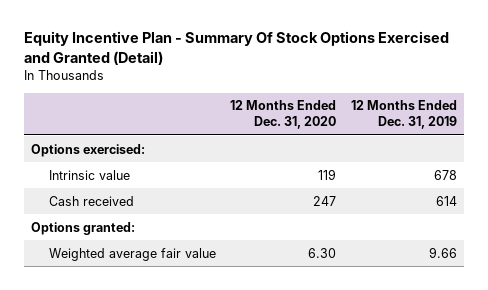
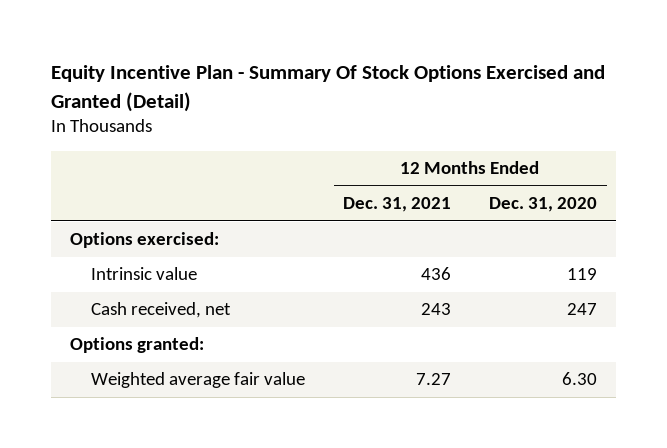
- | 12 Months Ended Dec. 31, 2020 | 12 Months Ended Dec. 31, 2019
+ | 12 Months Ended Dec. 31, 2021 | 12 Months Ended Dec. 31, 2020
- Cash received | 247 | 614
+ Cash received, net | 243 | 247

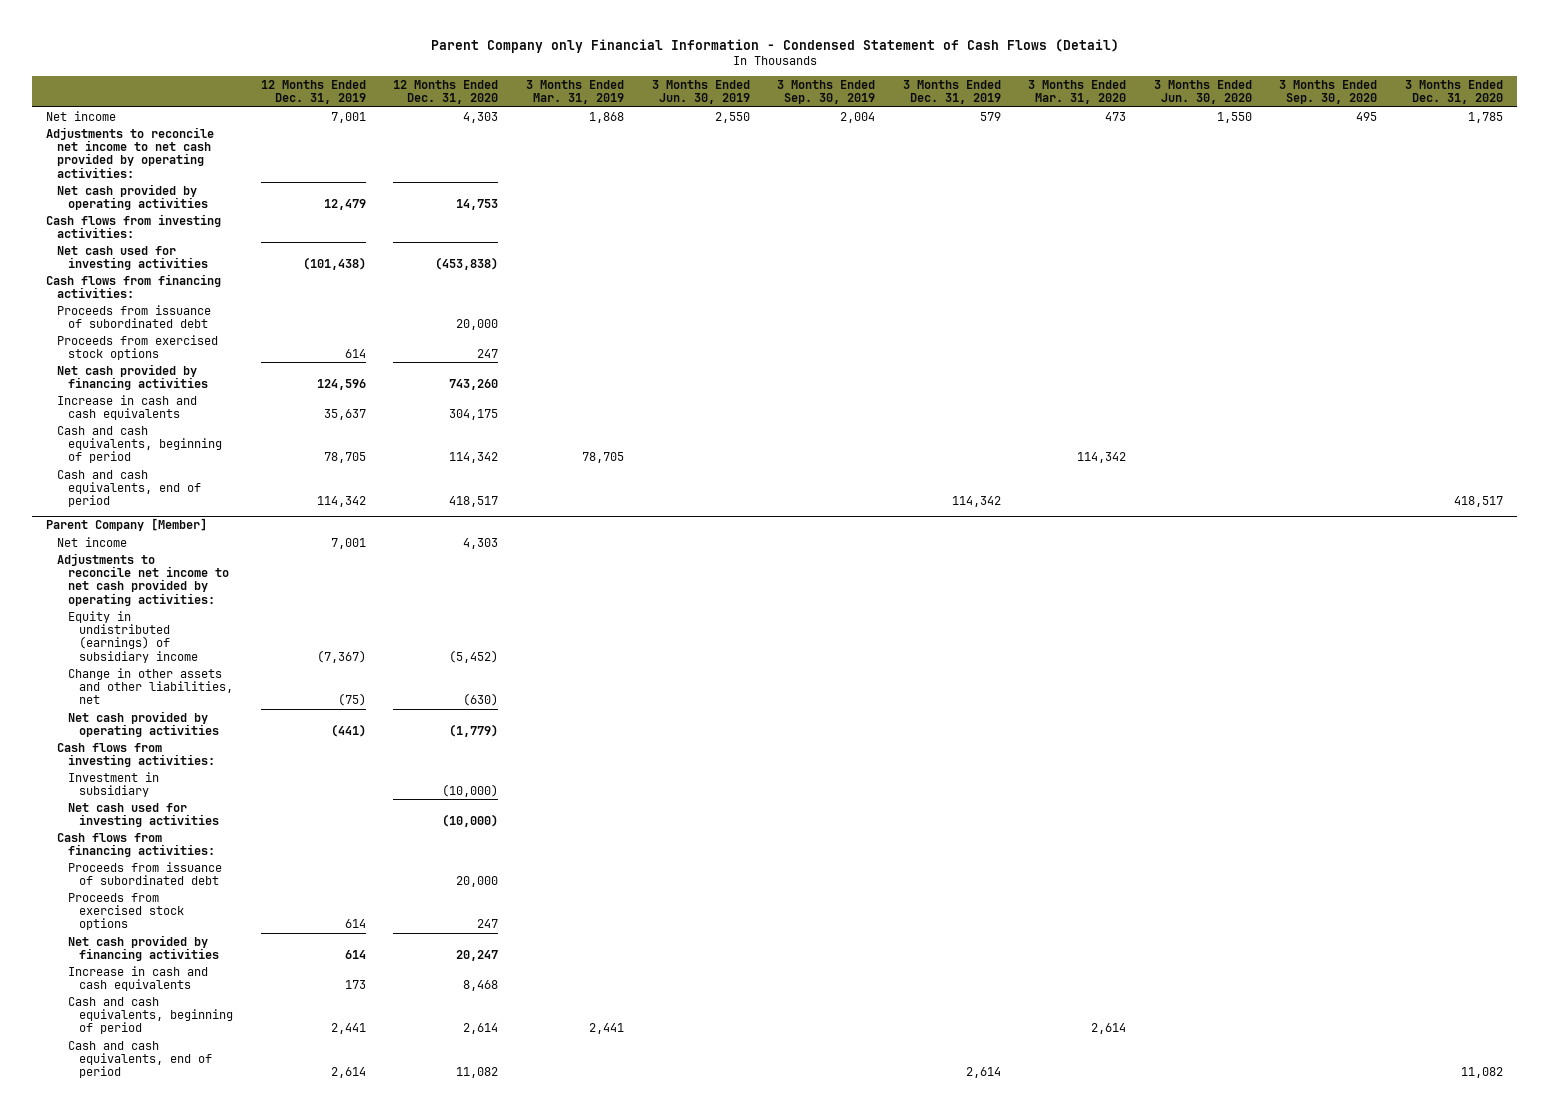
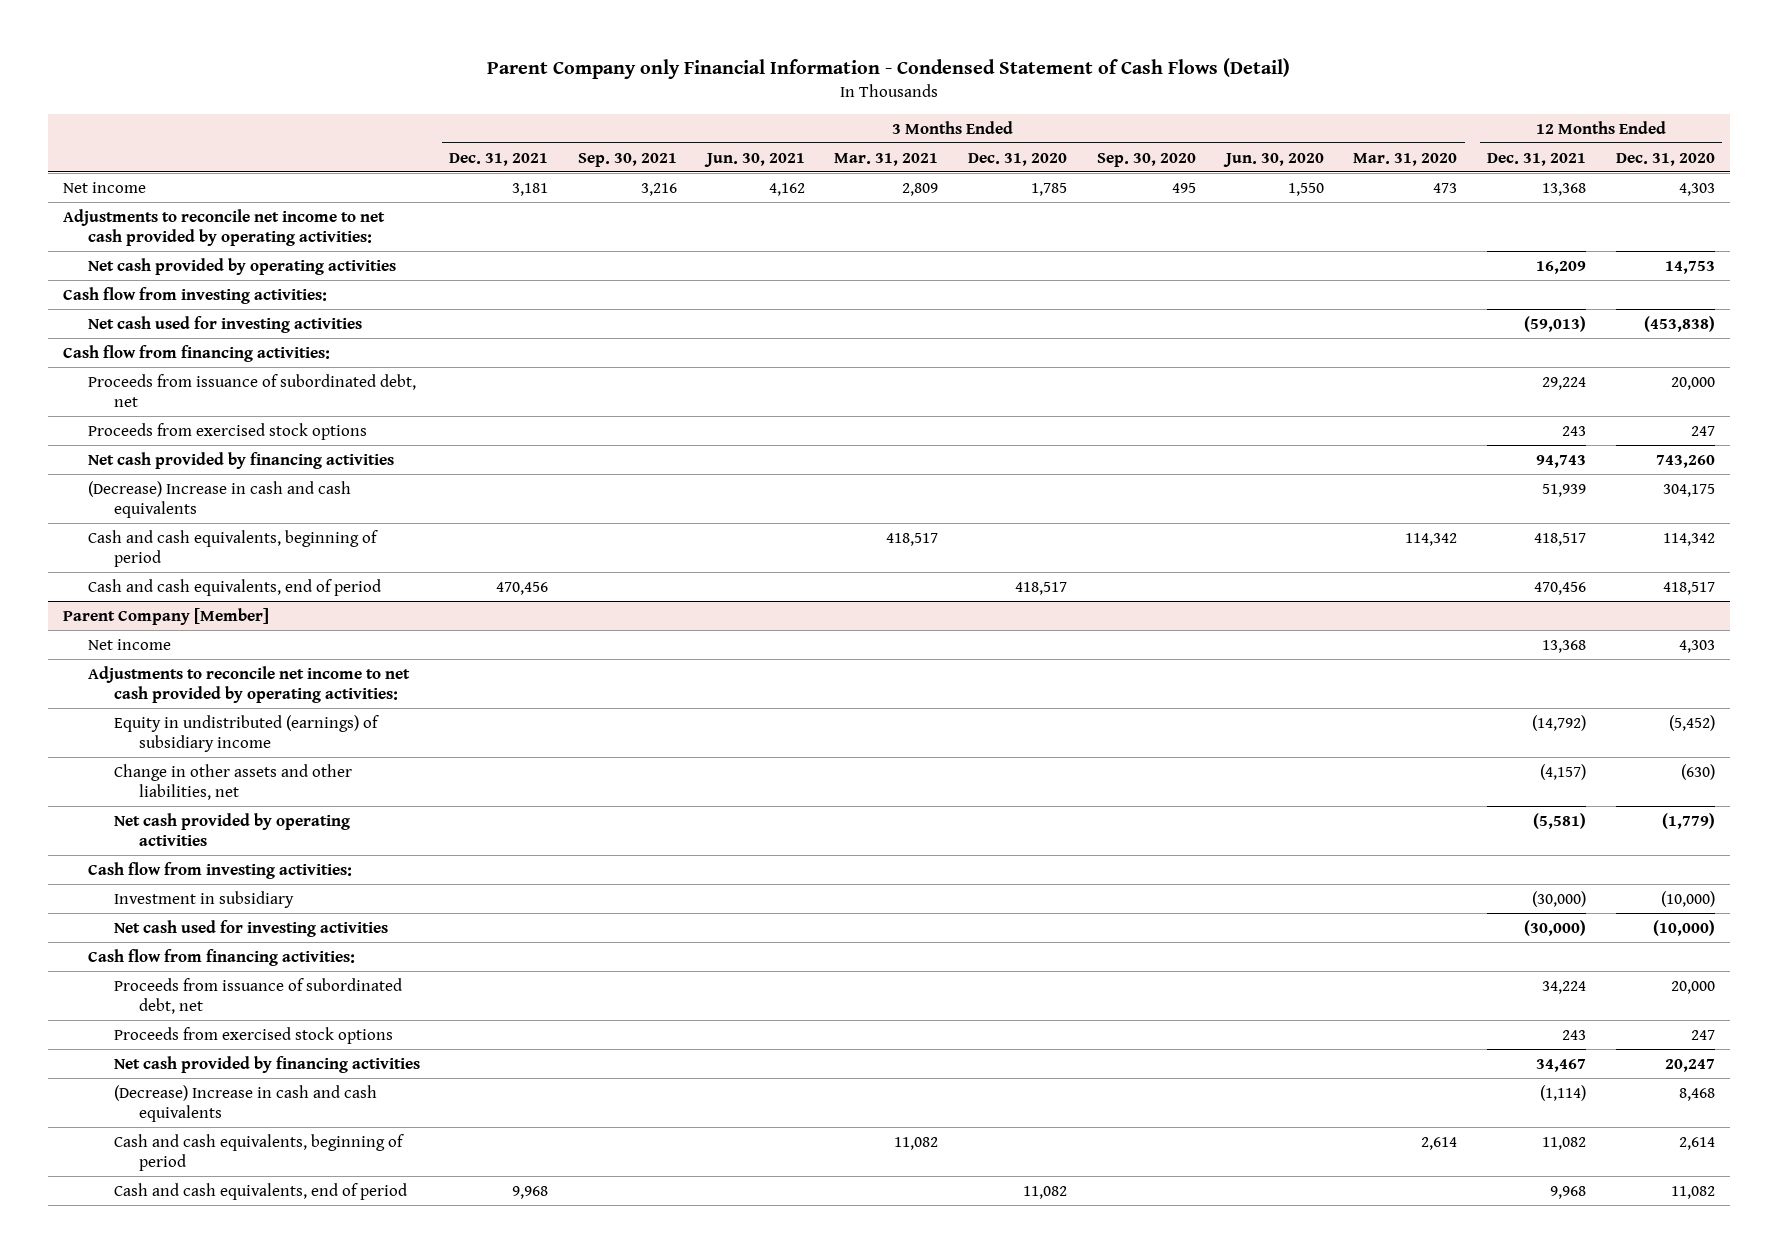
- | 12 Months Ended Dec. 31, 2019 | 12 Months Ended Dec. 31, 2020 | 3 Months Ended Mar. 31, 2019 | 3 Months Ended Jun. 30, 2019 | 3 Months Ended Sep. 30, 2019 | 3 Months Ended Dec. 31, 2019 | 3 Months Ended Mar. 31, 2020 | 3 Months Ended Jun. 30, 2020 | 3 Months Ended Sep. 30, 2020 | 3 Months Ended Dec. 31, 2020
+ | 3 Months Ended Dec. 31, 2021 | 3 Months Ended Sep. 30, 2021 | 3 Months Ended Jun. 30, 2021 | 3 Months Ended Mar. 31, 2021 | 3 Months Ended Dec. 31, 2020 | 3 Months Ended Sep. 30, 2020 | 3 Months Ended Jun. 30, 2020 | 3 Months Ended Mar. 31, 2020 | 12 Months Ended Dec. 31, 2021 | 12 Months Ended Dec. 31, 2020
- Cash flows from investing activities:
+ Cash flow from investing activities:
- Cash flows from financing activities:
- Proceeds from issuance of subordinated debt | | 20,000 | | | | | | | |
+ Cash flow from financing activities:
+ Proceeds from issuance of subordinated debt, net | | | | | | | | | 29,224 | 20,000
- Increase in cash and cash equivalents | 35,637 | 304,175 | | | | | | | |
+ (Decrease) Increase in cash and cash equivalents | | | | | | | | | 51,939 | 304,175
@ Parent Company [Member]
- Cash flows from investing activities:
+ Cash flow from investing activities:
- Cash flows from financing activities:
- Proceeds from issuance of subordinated debt | | 20,000 | | | | | | | |
+ Cash flow from financing activities:
+ Proceeds from issuance of subordinated debt, net | | | | | | | | | 34,224 | 20,000
- Increase in cash and cash equivalents | 173 | 8,468 | | | | | | | |
+ (Decrease) Increase in cash and cash equivalents | | | | | | | | | (1,114) | 8,468

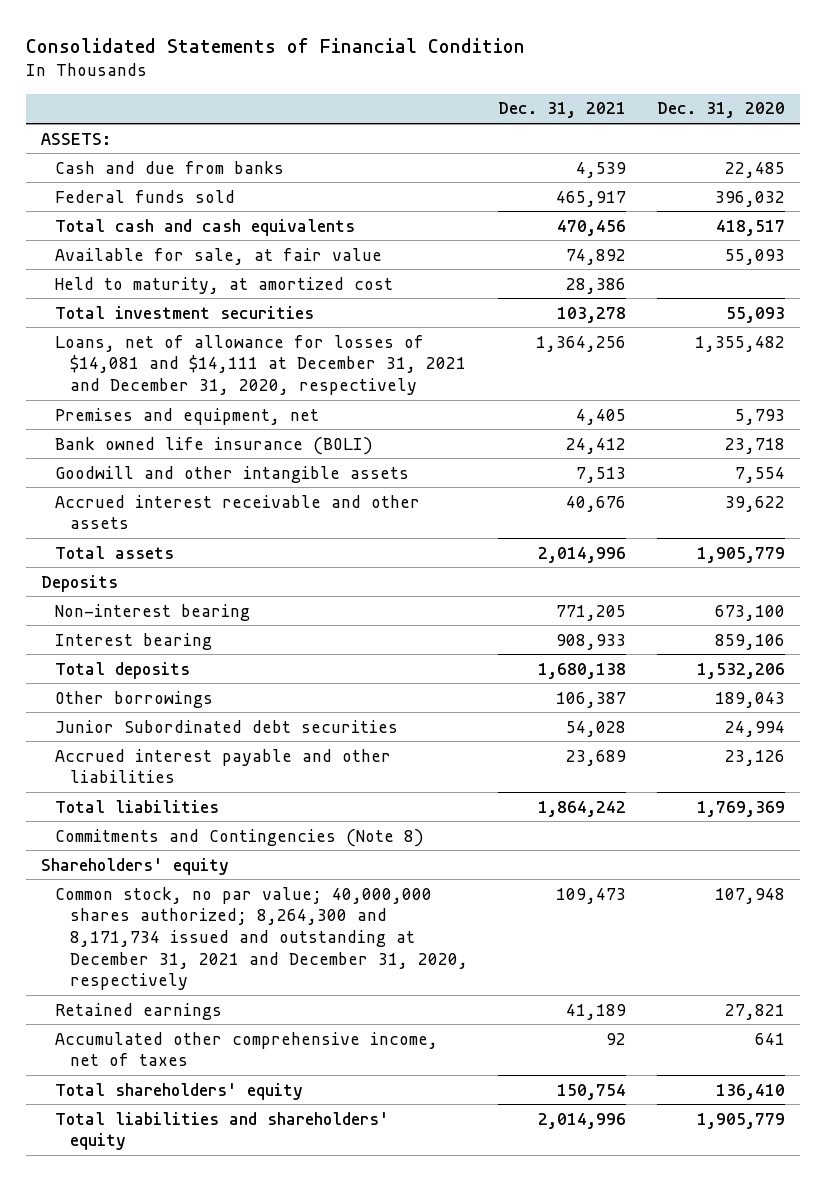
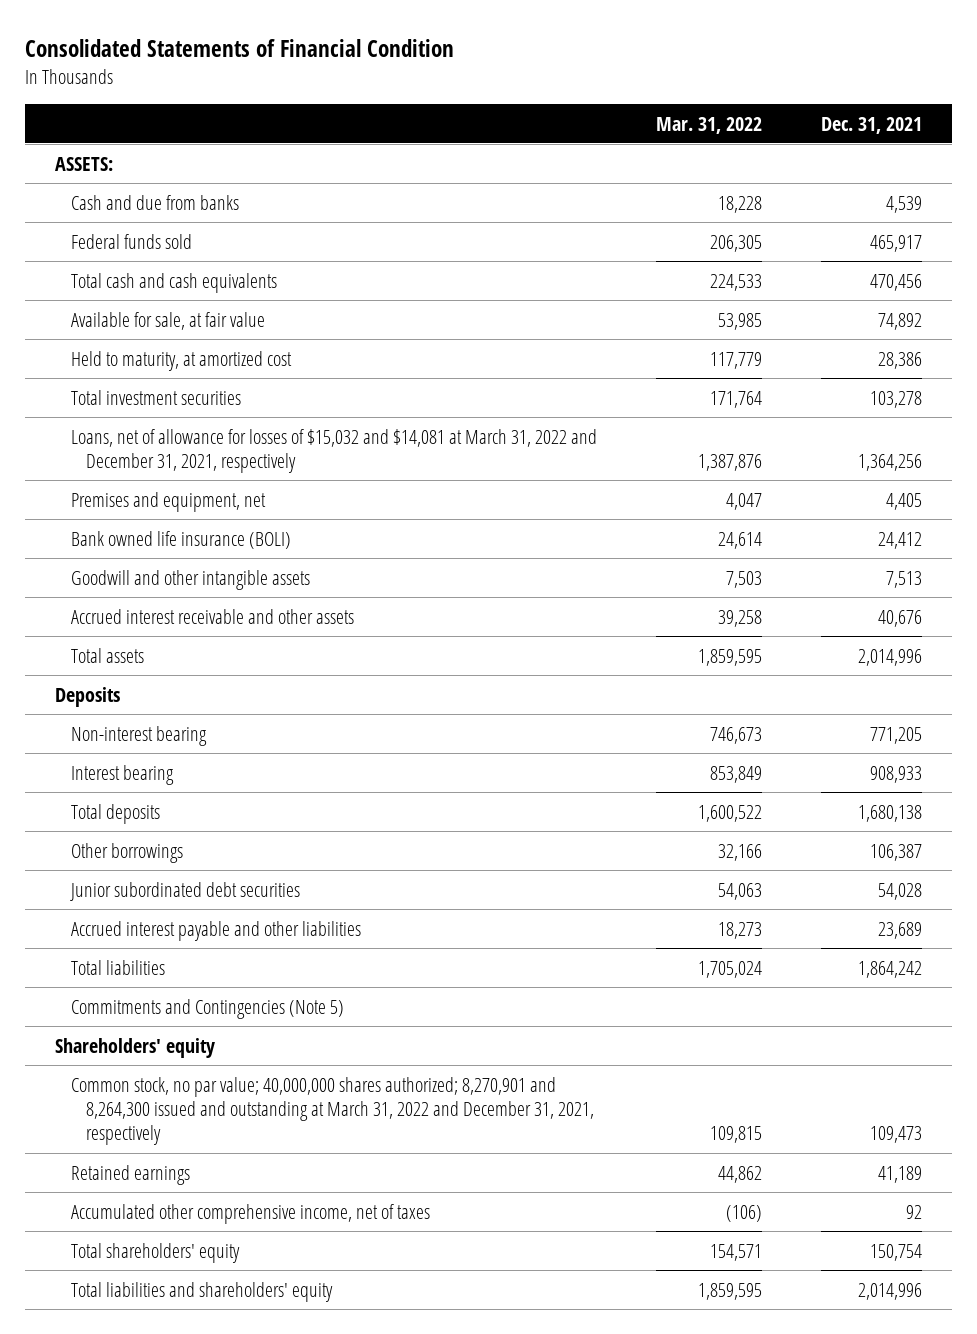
- | Dec. 31, 2021 | Dec. 31, 2020
+ | Mar. 31, 2022 | Dec. 31, 2021
- Loans, net of allowance for losses of $14,081 and $14,111 at December 31, 2021 and December 31, 2020, respectively | 1,364,256 | 1,355,482
+ Loans, net of allowance for losses of $15,032 and $14,081 at March 31, 2022 and December 31, 2021, respectively | 1,387,876 | 1,364,256
- Junior Subordinated debt securities | 54,028 | 24,994
+ Junior subordinated debt securities | 54,063 | 54,028
- Commitments and Contingencies (Note 8)
+ Commitments and Contingencies (Note 5)
- Common stock, no par value; 40,000,000 shares authorized; 8,264,300 and 8,171,734 issued and outstanding at December 31, 2021 and December 31, 2020, respectively | 109,473 | 107,948
+ Common stock, no par value; 40,000,000 shares authorized; 8,270,901 and 8,264,300 issued and outstanding at March 31, 2022 and December 31, 2021, respectively | 109,815 | 109,473

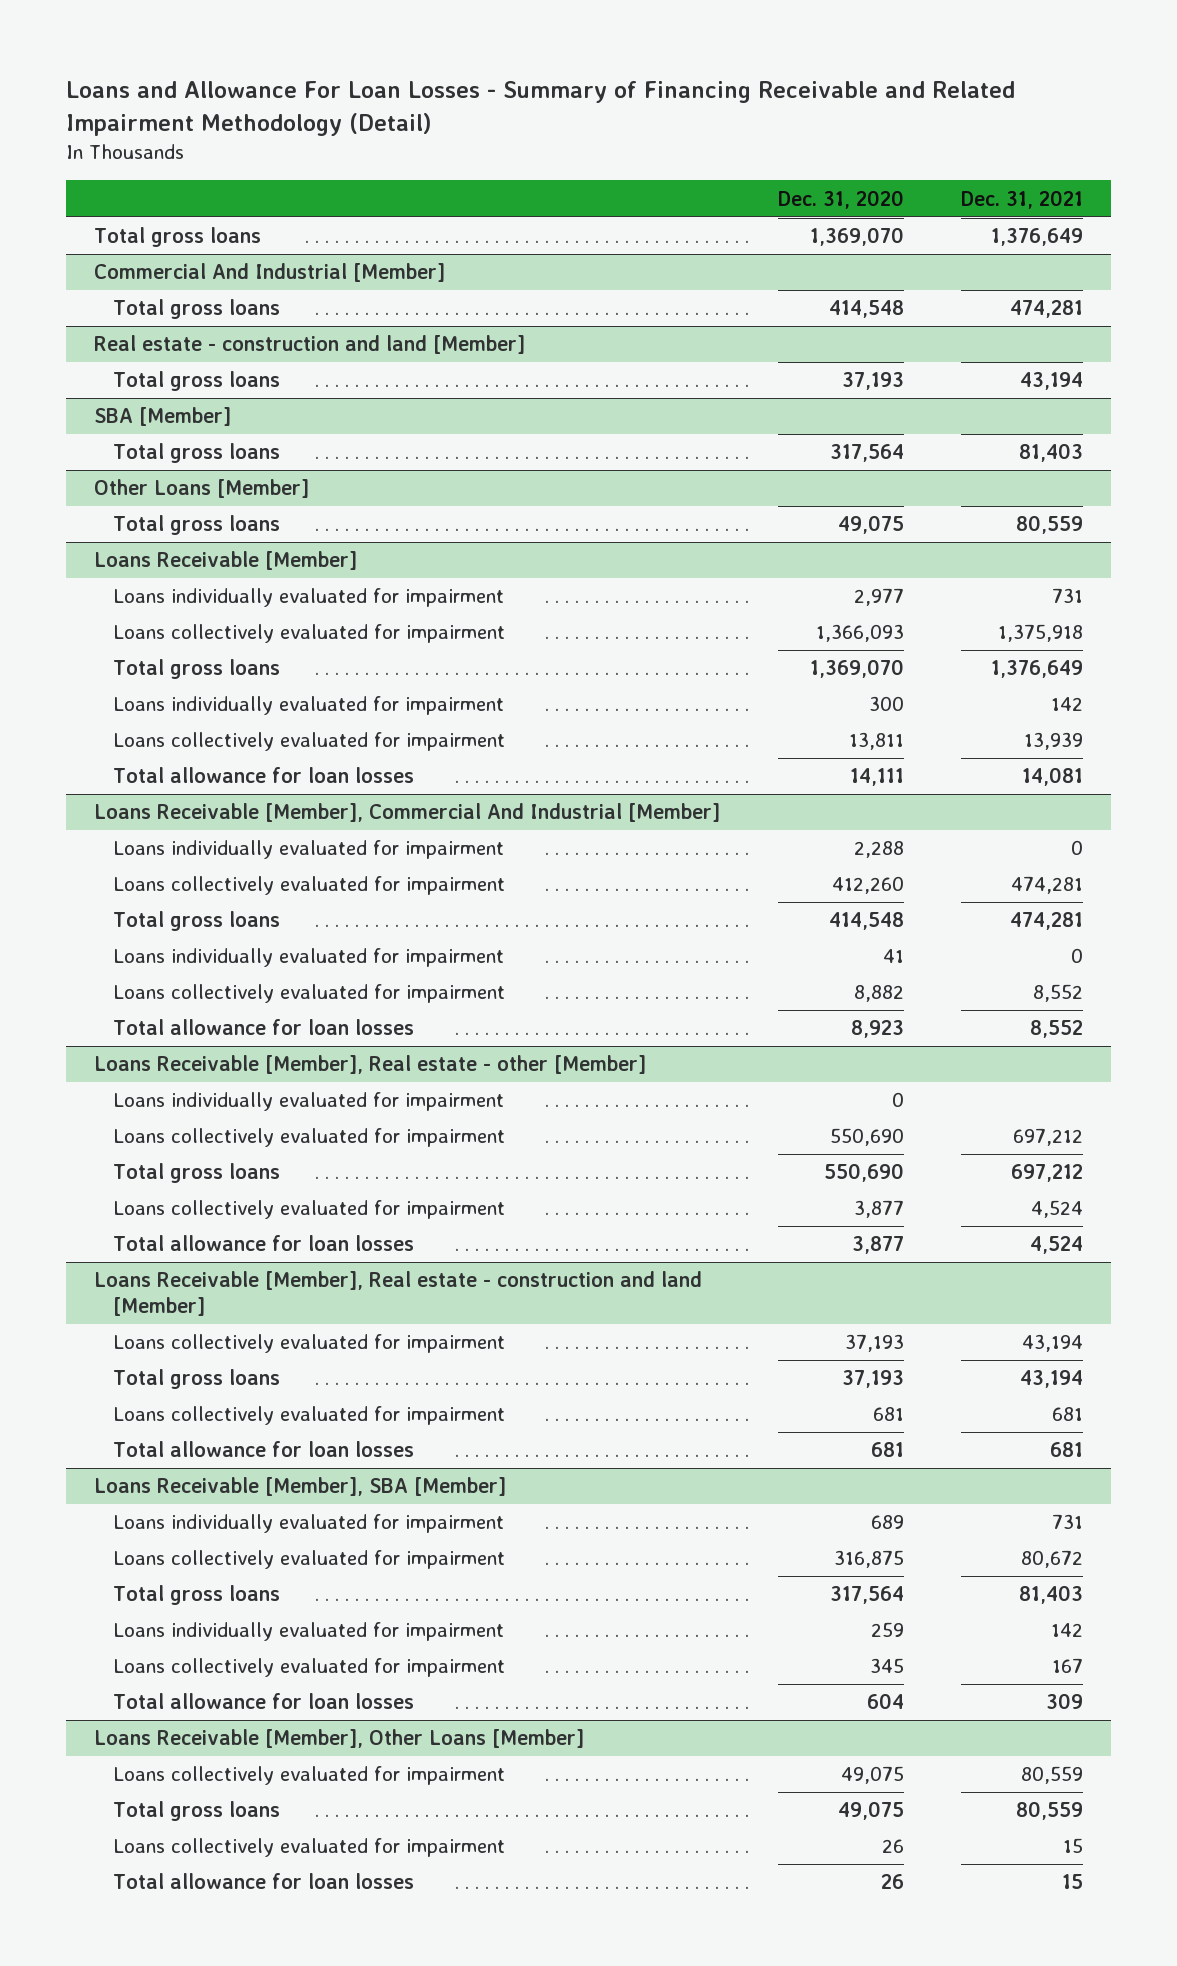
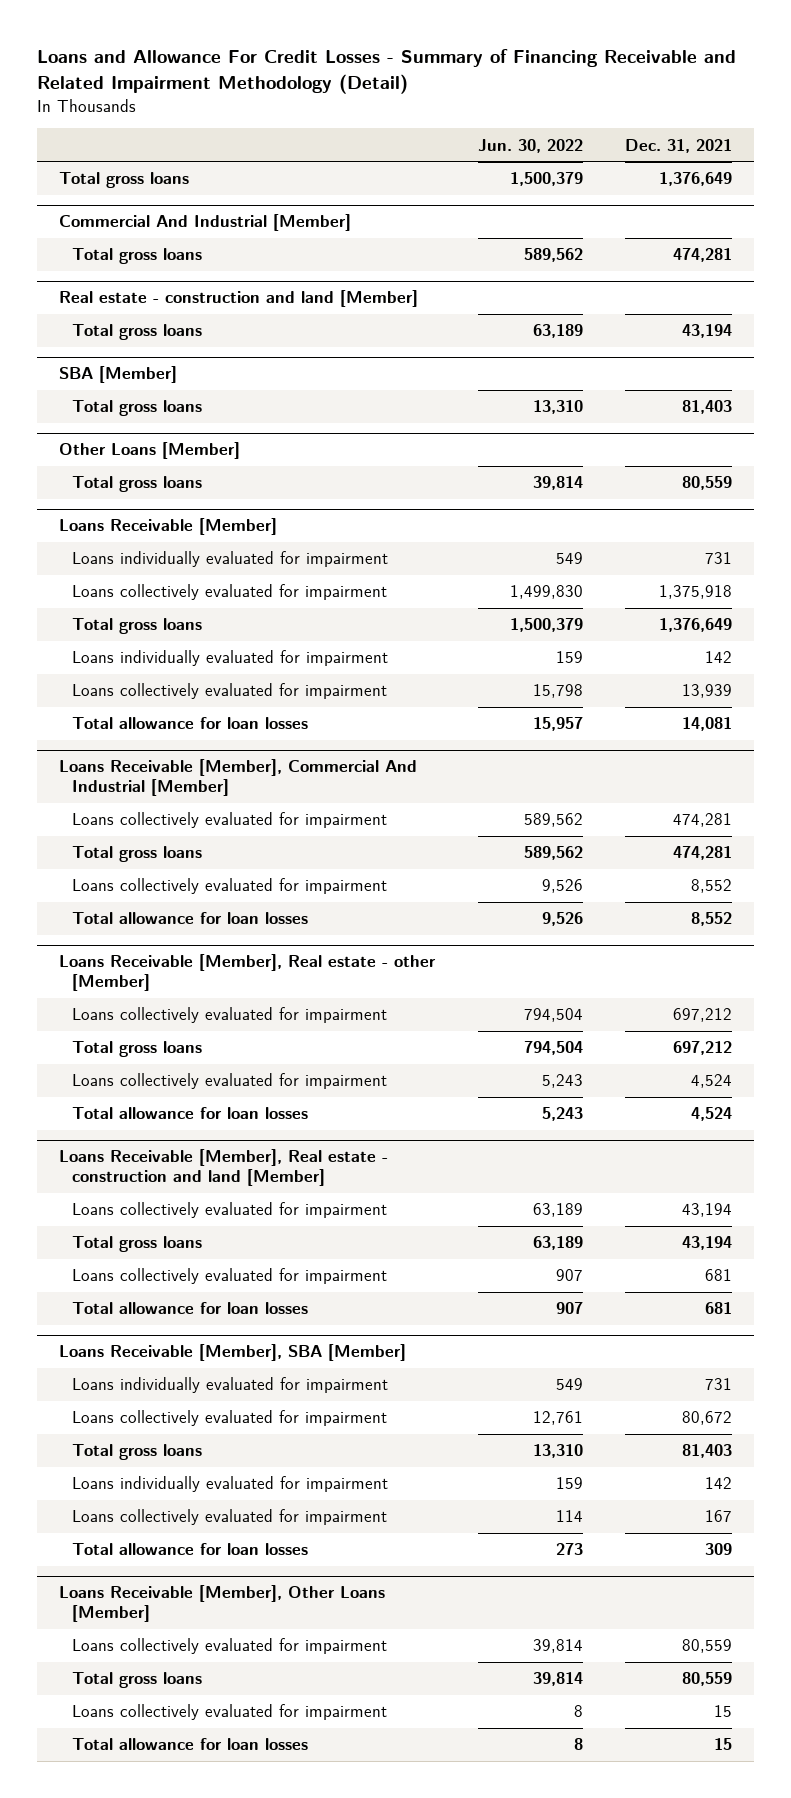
- Loans and Allowance For Loan Losses - Summary of Financing Receivable and Related Impairment Methodology (Detail)
+ Loans and Allowance For Credit Losses - Summary of Financing Receivable and Related Impairment Methodology (Detail)
- | Dec. 31, 2020 | Dec. 31, 2021
+ | Jun. 30, 2022 | Dec. 31, 2021
@ Loans Receivable [Member], Commercial And Industrial [Member]
- Loans individually evaluated for impairment | 2,288 | 0
- Loans individually evaluated for impairment | 41 | 0
@ Loans Receivable [Member], Real estate - other [Member]
- Loans individually evaluated for impairment | 0 |

